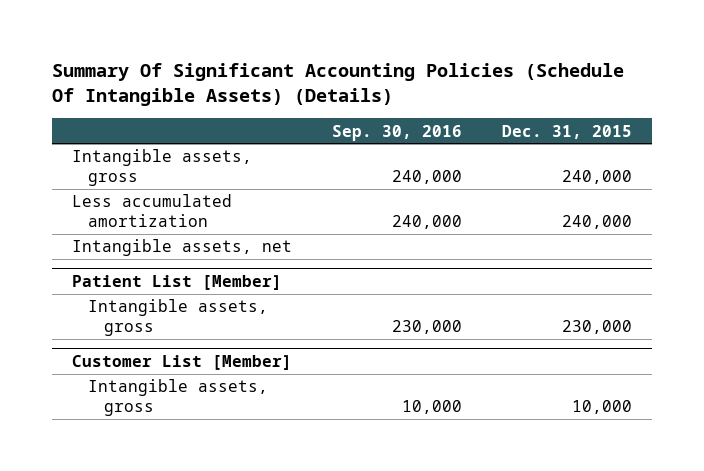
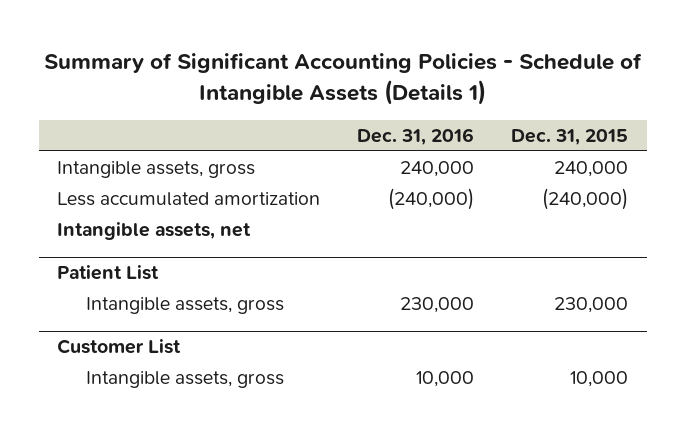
- Summary Of Significant Accounting Policies (Schedule Of Intangible Assets) (Details)
+ Summary of Significant Accounting Policies - Schedule of Intangible Assets (Details 1)
- | Sep. 30, 2016 | Dec. 31, 2015
+ | Dec. 31, 2016 | Dec. 31, 2015
- Less accumulated amortization | 240,000 | 240,000
+ Less accumulated amortization | (240,000) | (240,000)
- Patient List [Member]
+ Patient List
- Customer List [Member]
+ Customer List

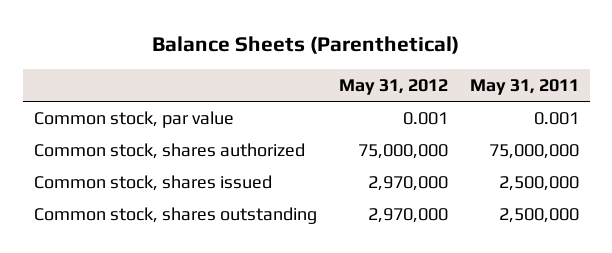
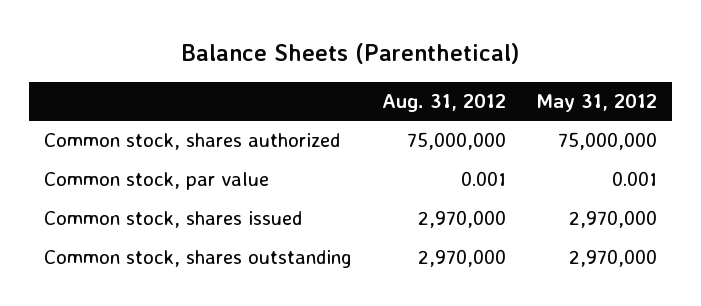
- | May 31, 2012 | May 31, 2011
+ | Aug. 31, 2012 | May 31, 2012
moved down: Common stock, par value | 0.001 | 0.001

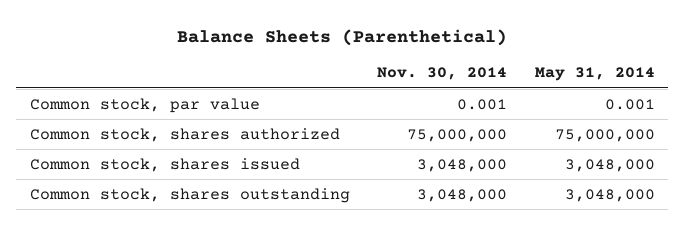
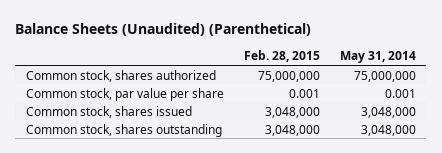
- Balance Sheets (Parenthetical)
+ Balance Sheets (Unaudited) (Parenthetical)
- | Nov. 30, 2014 | May 31, 2014
+ | Feb. 28, 2015 | May 31, 2014
- Common stock, par value | 0.001 | 0.001
+ Common stock, par value per share | 0.001 | 0.001

